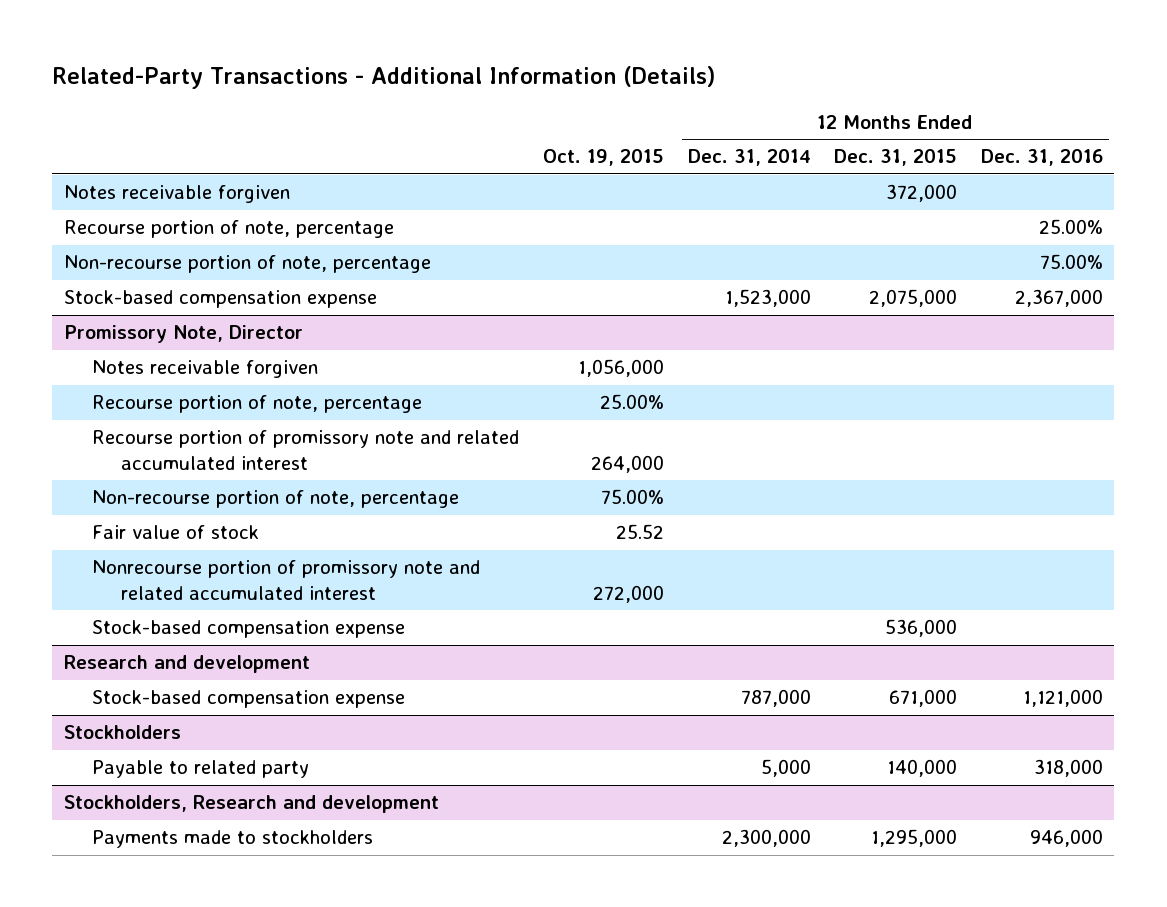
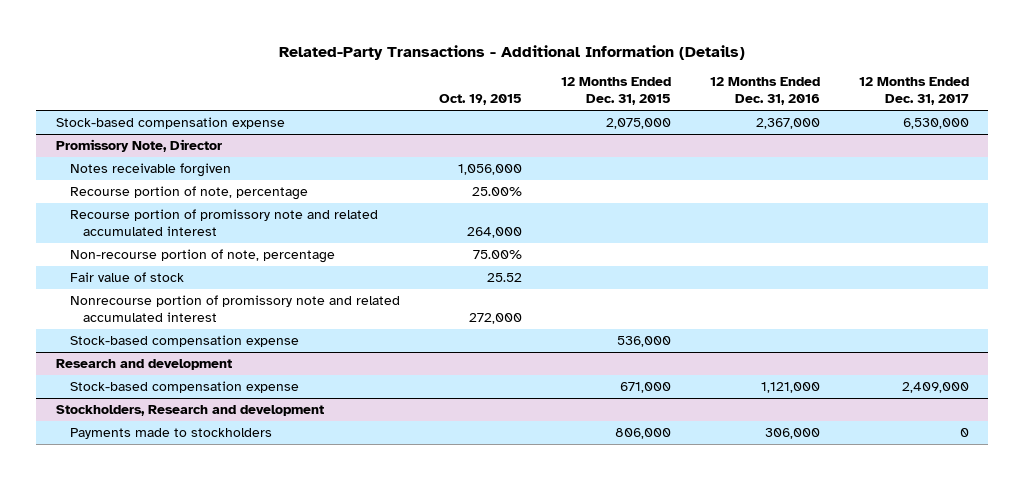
- | Oct. 19, 2015 | 12 Months Ended Dec. 31, 2014 | 12 Months Ended Dec. 31, 2015 | 12 Months Ended Dec. 31, 2016
+ | Oct. 19, 2015 | 12 Months Ended Dec. 31, 2015 | 12 Months Ended Dec. 31, 2016 | 12 Months Ended Dec. 31, 2017
- Notes receivable forgiven | | | 372,000 |
- Recourse portion of note, percentage | | | | 25.00%
- Non-recourse portion of note, percentage | | | | 75.00%
- Stockholders
- Payable to related party | | 5,000 | 140,000 | 318,000
@ Stockholders, Research and development
- Payments made to stockholders | | 2,300,000 | 1,295,000 | 946,000
+ Payments made to stockholders | | 806,000 | 306,000 | 0

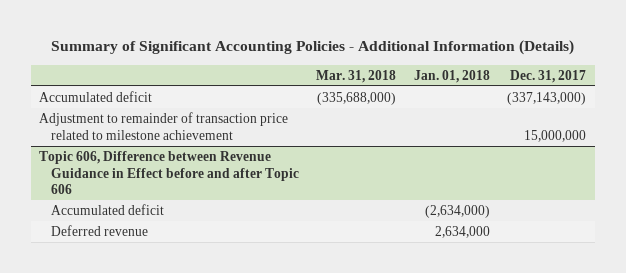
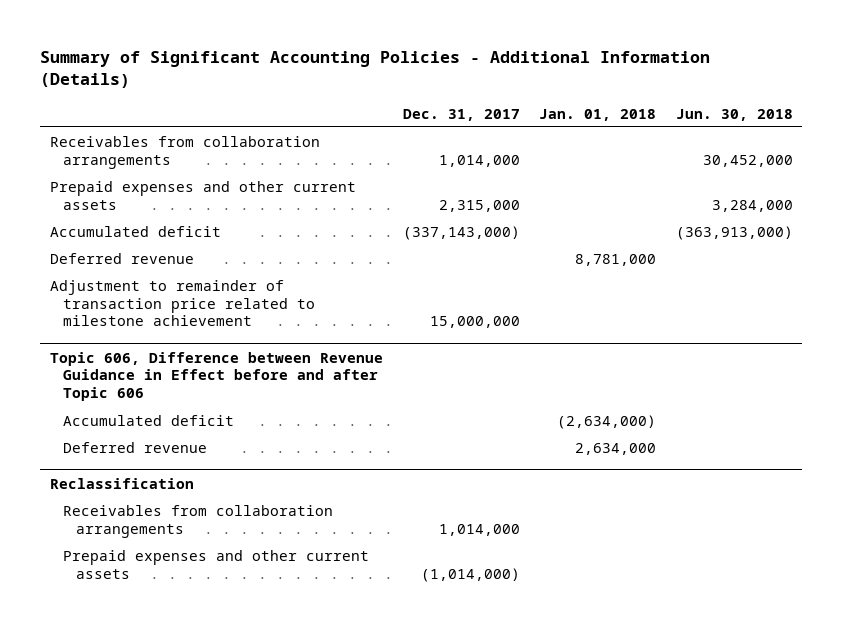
- | Mar. 31, 2018 | Jan. 01, 2018 | Dec. 31, 2017
+ | Dec. 31, 2017 | Jan. 01, 2018 | Jun. 30, 2018
+ Receivables from collaboration arrangements | 1,014,000 | | 30,452,000
+ Prepaid expenses and other current assets | 2,315,000 | | 3,284,000
+ Deferred revenue | | 8,781,000 |
+ Reclassification
+ Receivables from collaboration arrangements | 1,014,000 | |
+ Prepaid expenses and other current assets | (1,014,000) | |

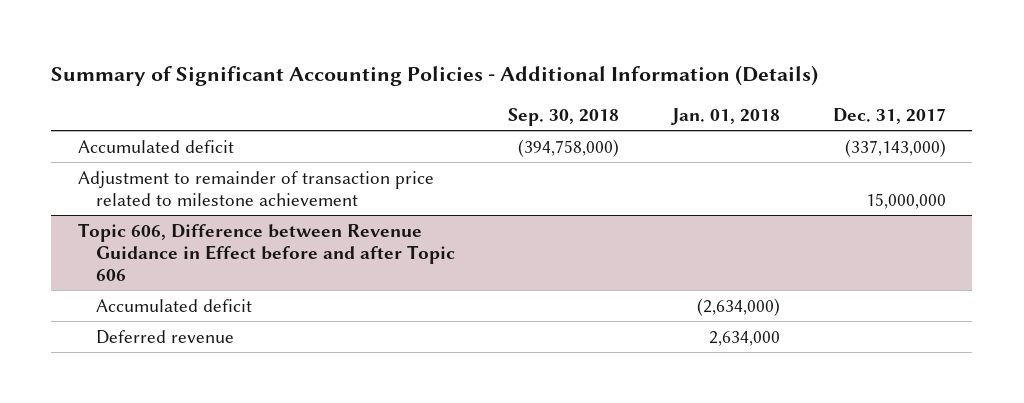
- | Dec. 31, 2017 | Jan. 01, 2018 | Jun. 30, 2018
+ | Sep. 30, 2018 | Jan. 01, 2018 | Dec. 31, 2017
- Receivables from collaboration arrangements | 1,014,000 | | 30,452,000
- Prepaid expenses and other current assets | 2,315,000 | | 3,284,000
- Deferred revenue | | 8,781,000 |
- Reclassification
- Receivables from collaboration arrangements | 1,014,000 | |
- Prepaid expenses and other current assets | (1,014,000) | |

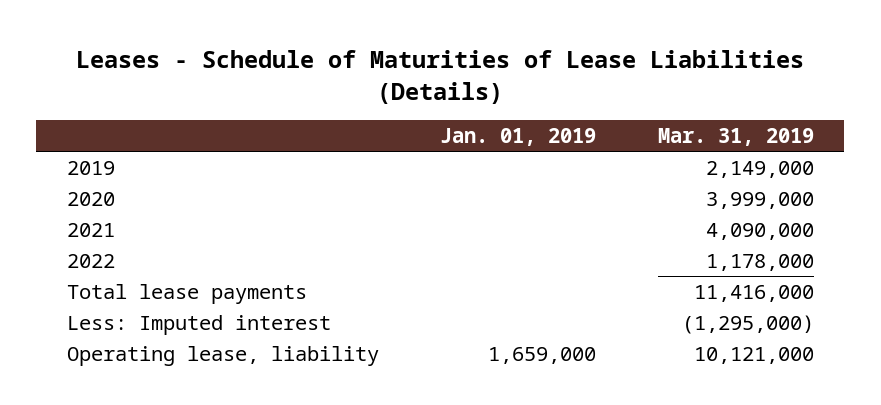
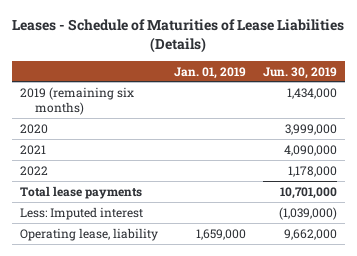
- | Jan. 01, 2019 | Mar. 31, 2019
+ | Jan. 01, 2019 | Jun. 30, 2019
- 2019 | | 2,149,000
+ 2019 (remaining six months) | | 1,434,000

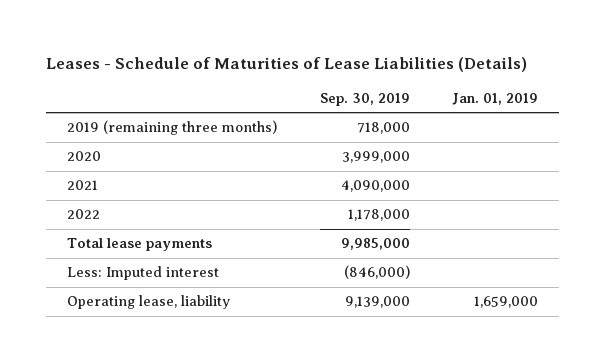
- | Jan. 01, 2019 | Jun. 30, 2019
+ | Sep. 30, 2019 | Jan. 01, 2019
- 2019 (remaining six months) | | 1,434,000
+ 2019 (remaining three months) | 718,000 |

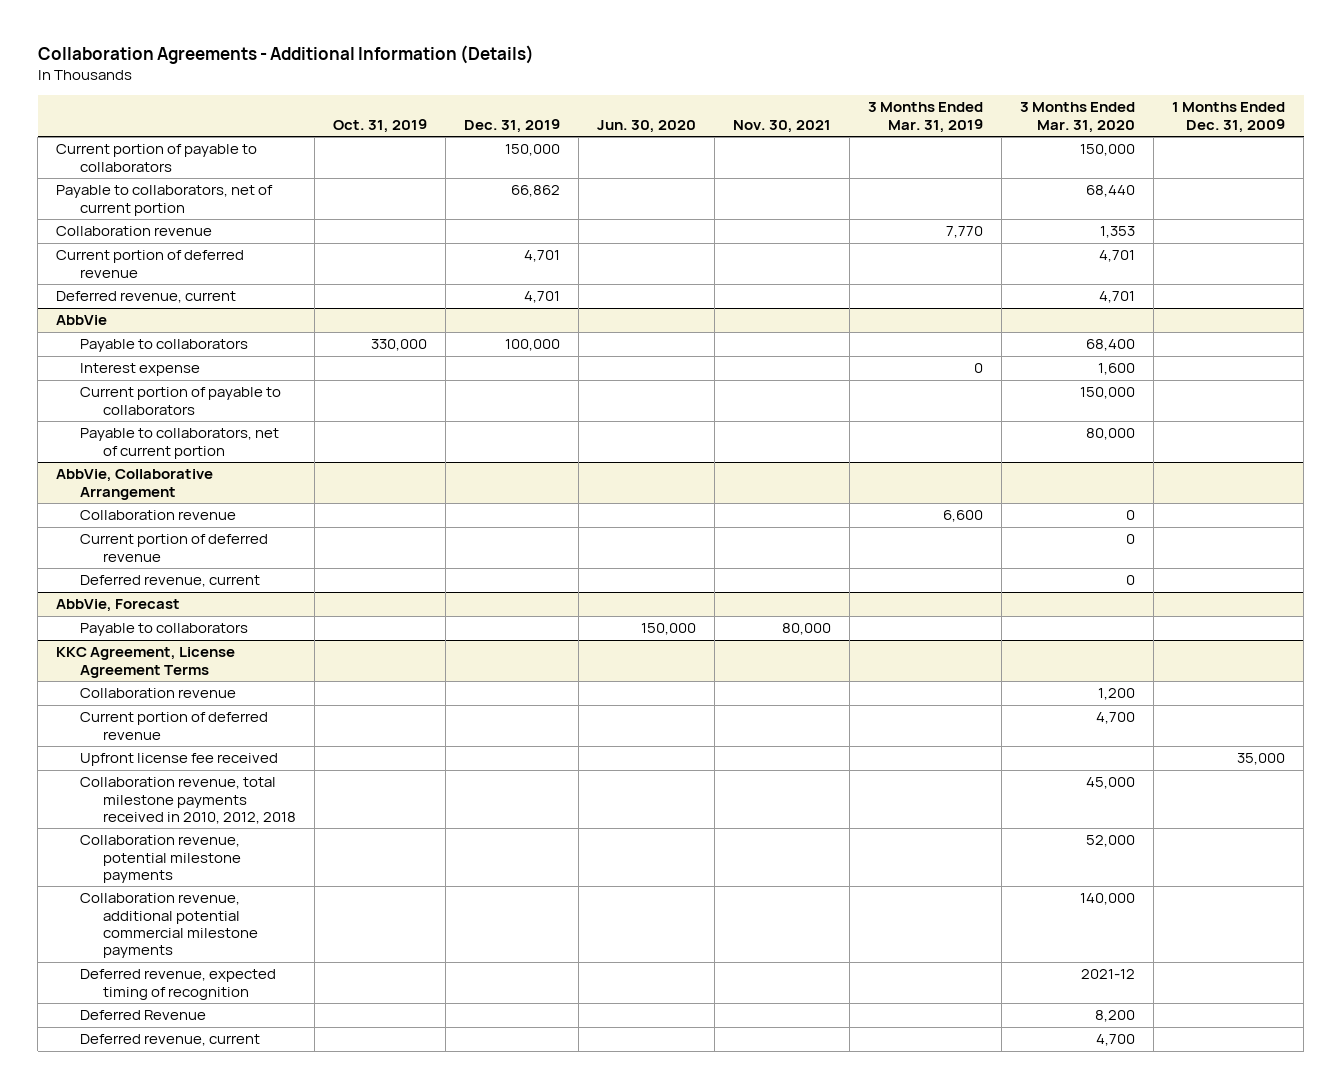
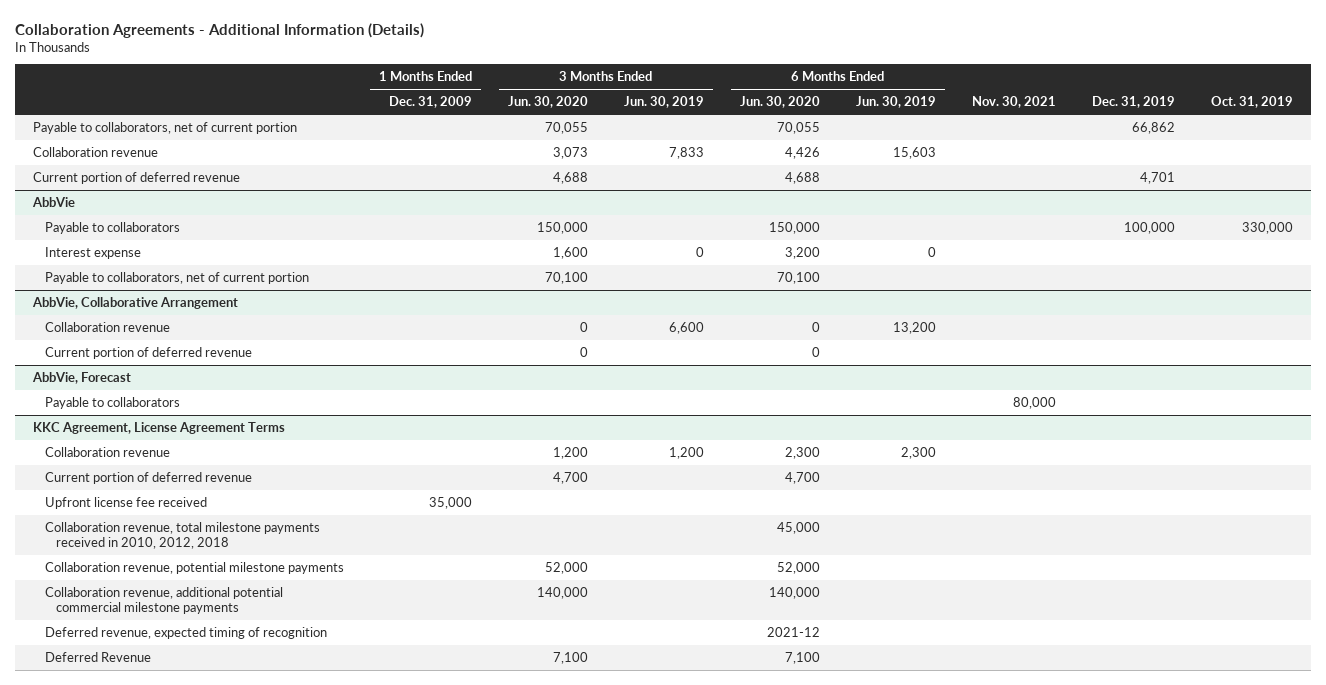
- | Oct. 31, 2019 | Dec. 31, 2019 | Jun. 30, 2020 | Nov. 30, 2021 | 3 Months Ended Mar. 31, 2019 | 3 Months Ended Mar. 31, 2020 | 1 Months Ended Dec. 31, 2009
+ | 1 Months Ended Dec. 31, 2009 | 3 Months Ended Jun. 30, 2020 | 3 Months Ended Jun. 30, 2019 | 6 Months Ended Jun. 30, 2020 | 6 Months Ended Jun. 30, 2019 | Nov. 30, 2021 | Dec. 31, 2019 | Oct. 31, 2019
- Current portion of payable to collaborators | | 150,000 | | | | 150,000 |
- Deferred revenue, current | | 4,701 | | | | 4,701 |
@ AbbVie
- Current portion of payable to collaborators | | | | | | 150,000 |
@ AbbVie, Collaborative Arrangement
- Deferred revenue, current | | | | | | 0 |
@ KKC Agreement, License Agreement Terms
- Deferred revenue, current | | | | | | 4,700 |

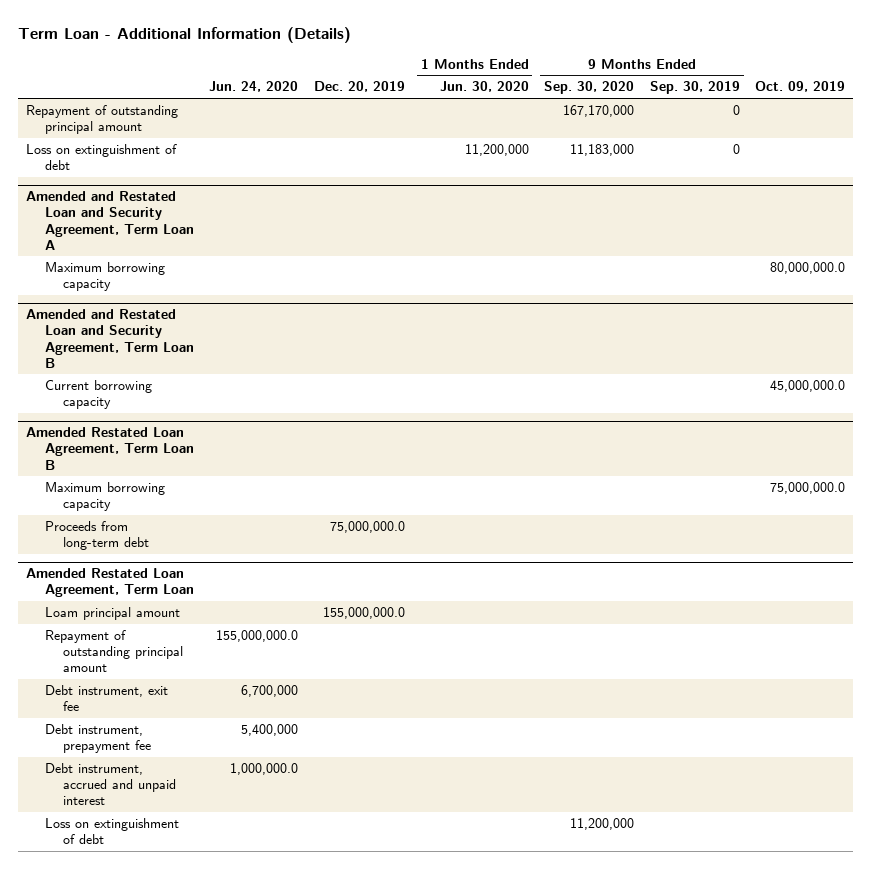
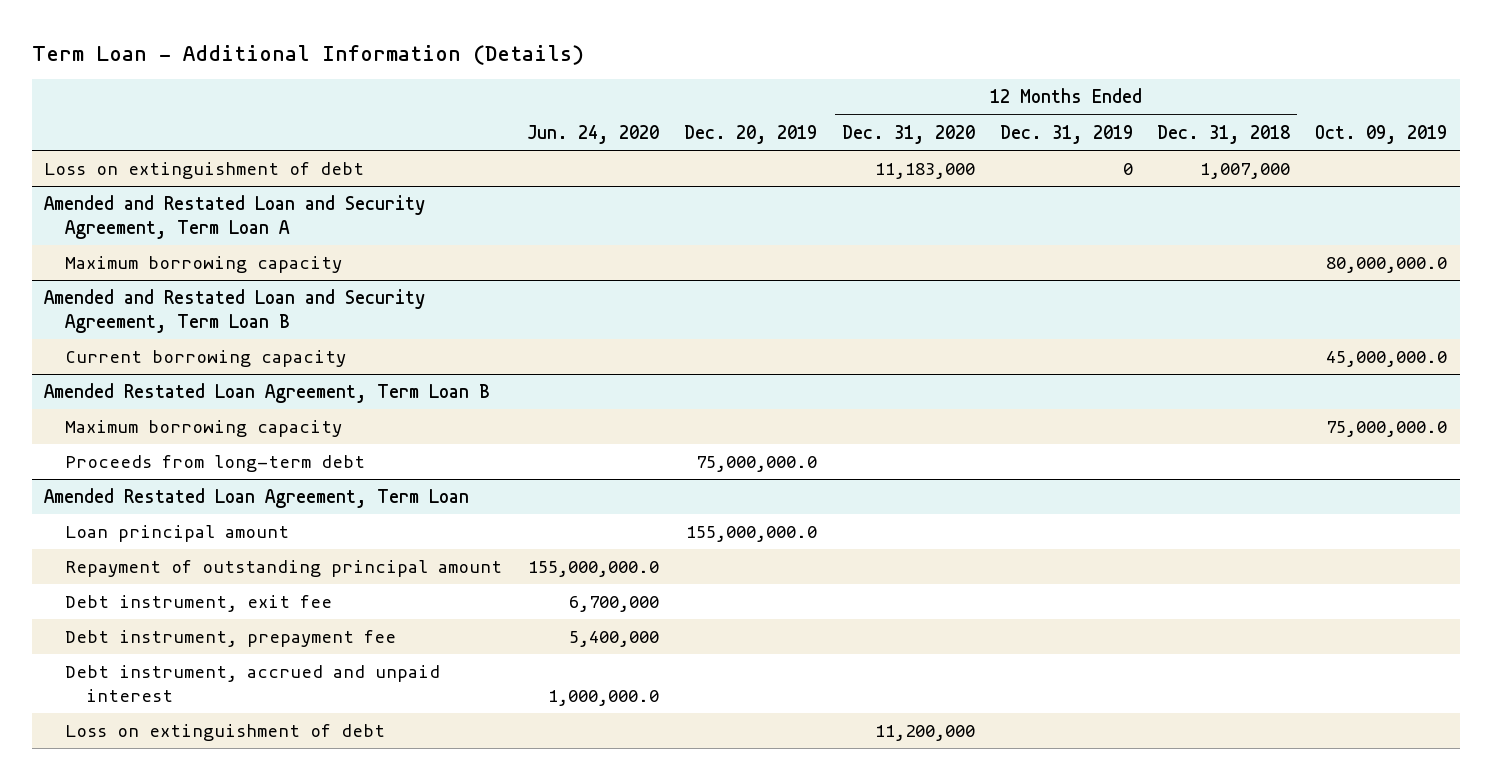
- | Jun. 24, 2020 | Dec. 20, 2019 | 1 Months Ended Jun. 30, 2020 | 9 Months Ended Sep. 30, 2020 | 9 Months Ended Sep. 30, 2019 | Oct. 09, 2019
+ | Jun. 24, 2020 | Dec. 20, 2019 | 12 Months Ended Dec. 31, 2020 | 12 Months Ended Dec. 31, 2019 | 12 Months Ended Dec. 31, 2018 | Oct. 09, 2019
- Repayment of outstanding principal amount | | | | 167,170,000 | 0 |
@ Amended Restated Loan Agreement, Term Loan
- Loam principal amount | | 155,000,000.0 | | | |
+ Loan principal amount | | 155,000,000.0 | | | |

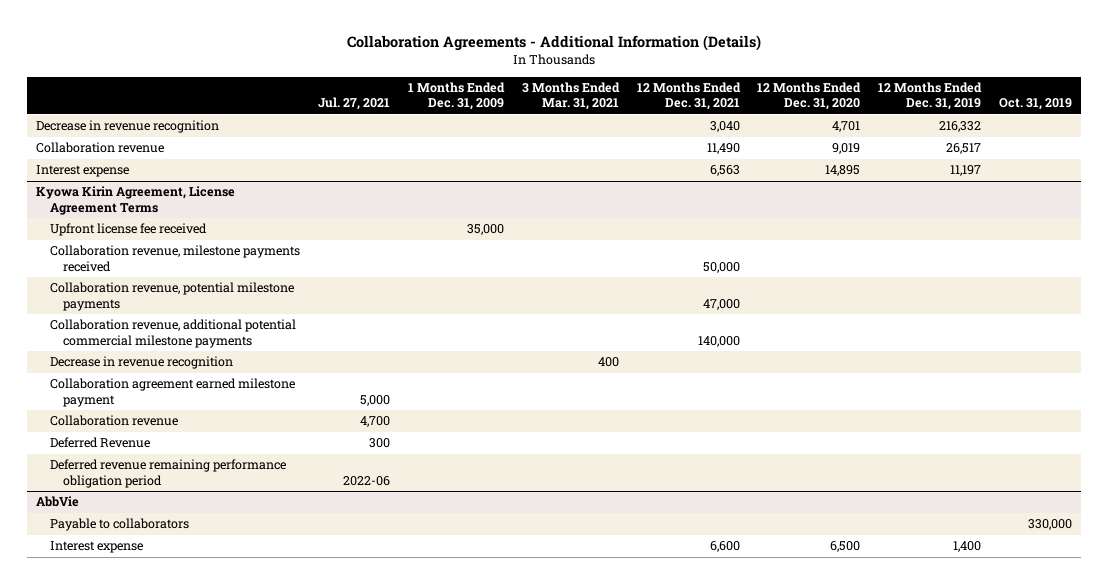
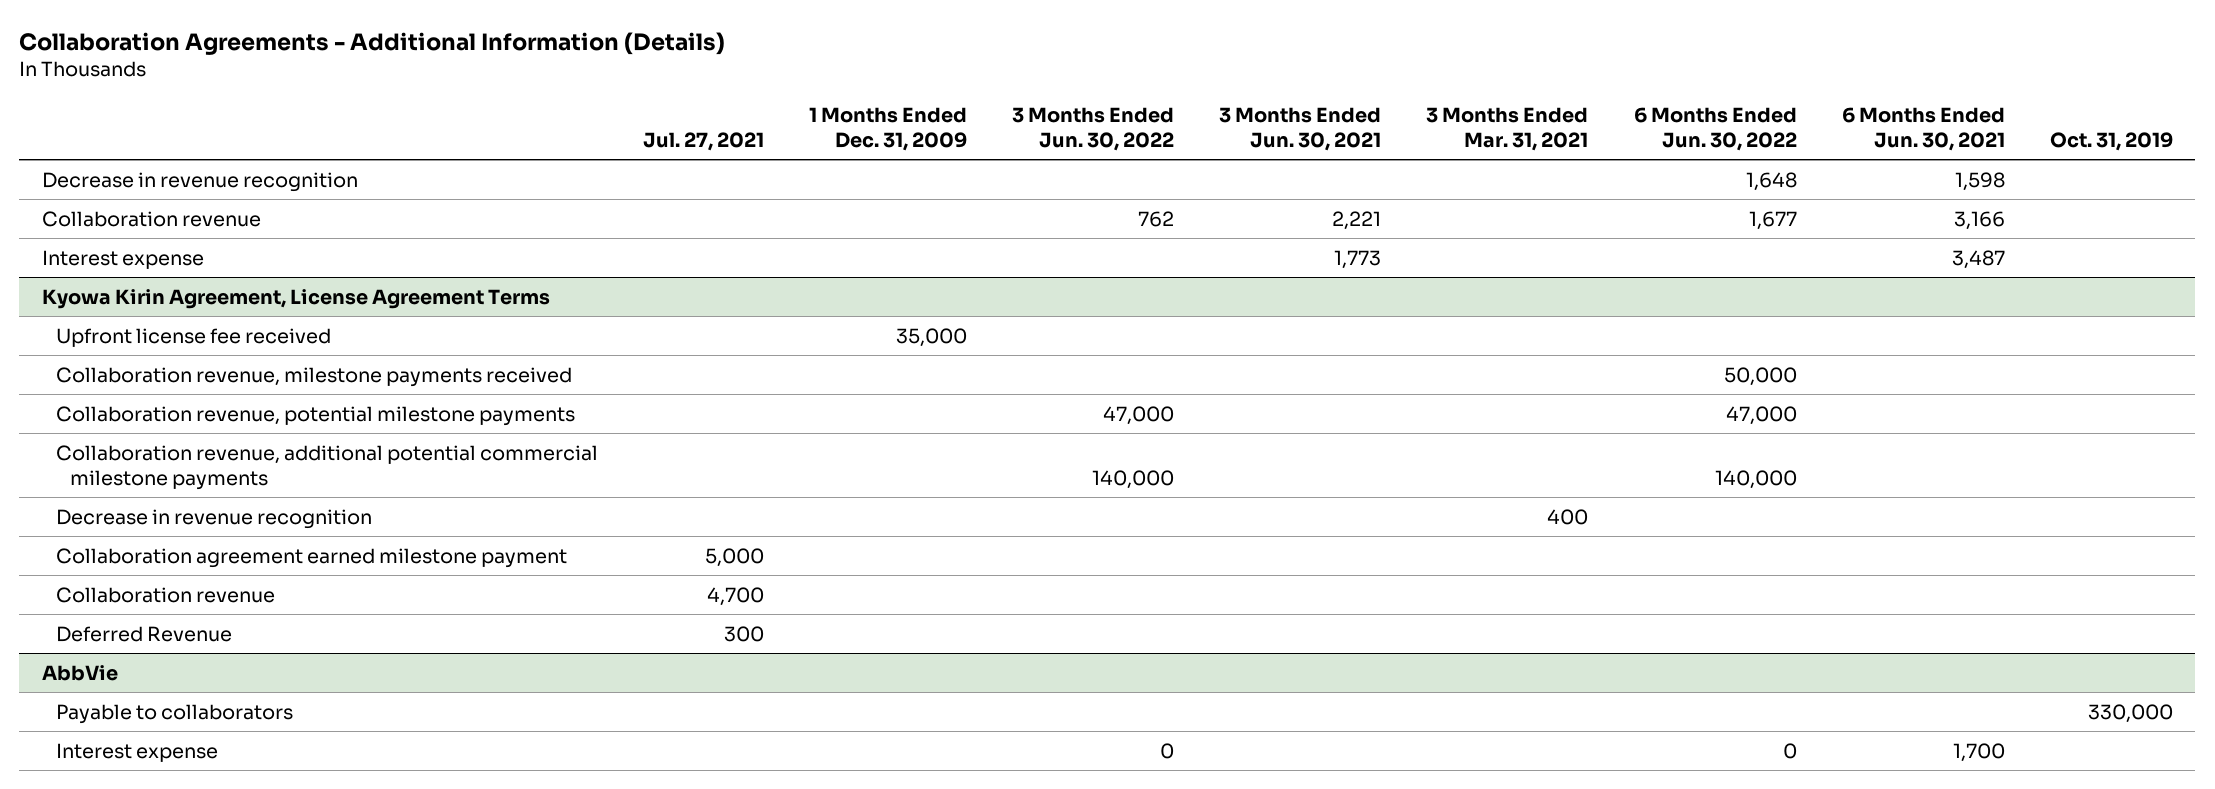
- | Jul. 27, 2021 | 1 Months Ended Dec. 31, 2009 | 3 Months Ended Mar. 31, 2021 | 12 Months Ended Dec. 31, 2021 | 12 Months Ended Dec. 31, 2020 | 12 Months Ended Dec. 31, 2019 | Oct. 31, 2019
+ | Jul. 27, 2021 | 1 Months Ended Dec. 31, 2009 | 3 Months Ended Jun. 30, 2022 | 3 Months Ended Jun. 30, 2021 | 3 Months Ended Mar. 31, 2021 | 6 Months Ended Jun. 30, 2022 | 6 Months Ended Jun. 30, 2021 | Oct. 31, 2019
@ Kyowa Kirin Agreement, License Agreement Terms
- Deferred revenue remaining performance obligation period | 2022-06 | | | | | |

